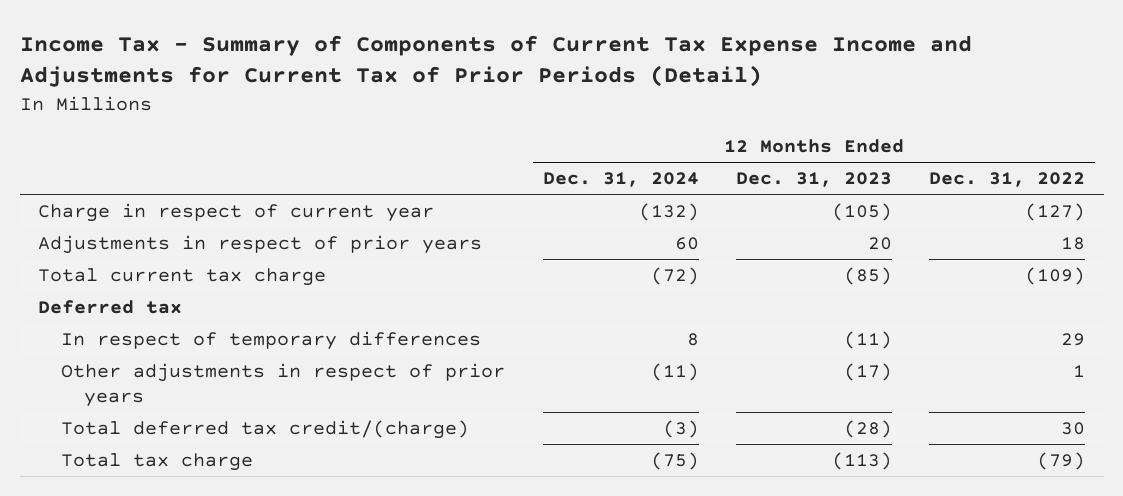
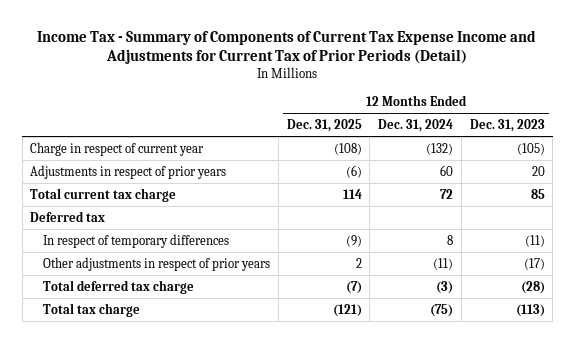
- | 12 Months Ended Dec. 31, 2024 | 12 Months Ended Dec. 31, 2023 | 12 Months Ended Dec. 31, 2022
+ | 12 Months Ended Dec. 31, 2025 | 12 Months Ended Dec. 31, 2024 | 12 Months Ended Dec. 31, 2023
- Total current tax charge | (72) | (85) | (109)
+ Total current tax charge | 114 | 72 | 85
- Total deferred tax credit/(charge) | (3) | (28) | 30
+ Total deferred tax charge | (7) | (3) | (28)

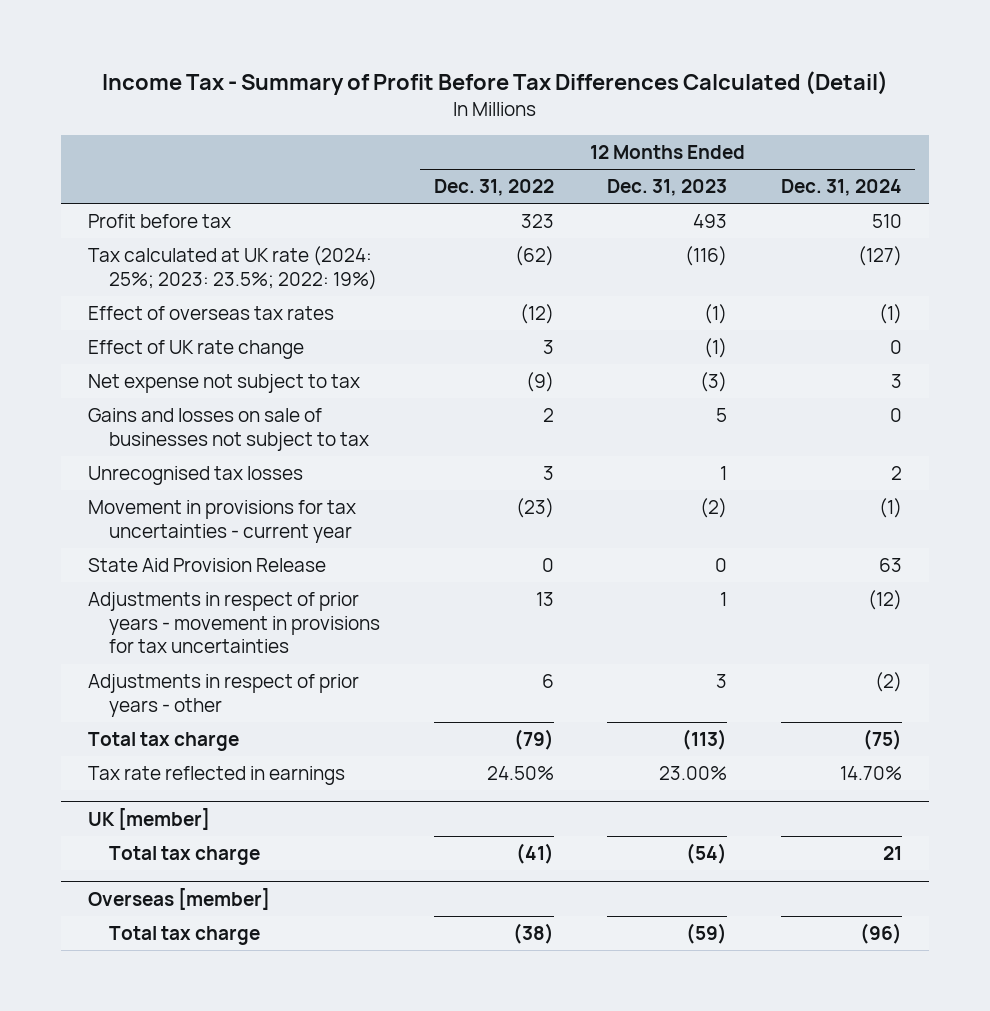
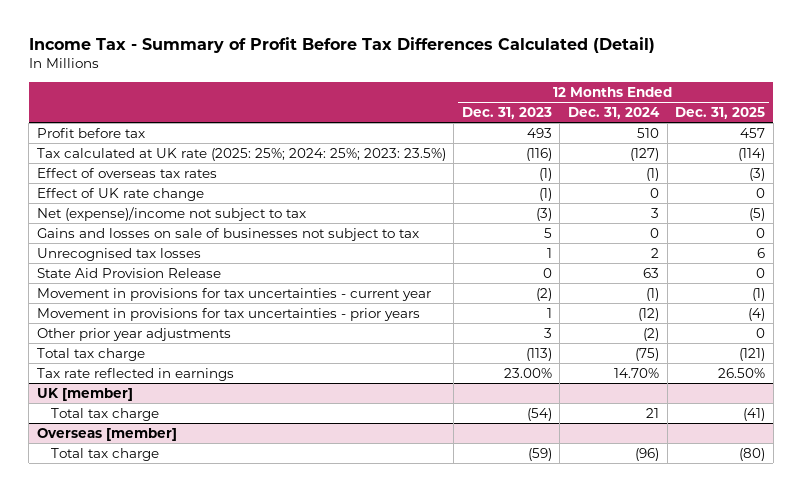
- | 12 Months Ended Dec. 31, 2022 | 12 Months Ended Dec. 31, 2023 | 12 Months Ended Dec. 31, 2024
+ | 12 Months Ended Dec. 31, 2023 | 12 Months Ended Dec. 31, 2024 | 12 Months Ended Dec. 31, 2025
- Tax calculated at UK rate (2024: 25%; 2023: 23.5%; 2022: 19%) | (62) | (116) | (127)
+ Tax calculated at UK rate (2025: 25%; 2024: 25%; 2023: 23.5%) | (116) | (127) | (114)
- Net expense not subject to tax | (9) | (3) | 3
+ Net (expense)/income not subject to tax | (3) | 3 | (5)
- Adjustments in respect of prior years - movement in provisions for tax uncertainties | 13 | 1 | (12)
- Adjustments in respect of prior years - other | 6 | 3 | (2)
moved down: Movement in provisions for tax uncertainties - current year | (2) | (1) | (1)
+ Movement in provisions for tax uncertainties - prior years | 1 | (12) | (4)
+ Other prior year adjustments | 3 | (2) | 0

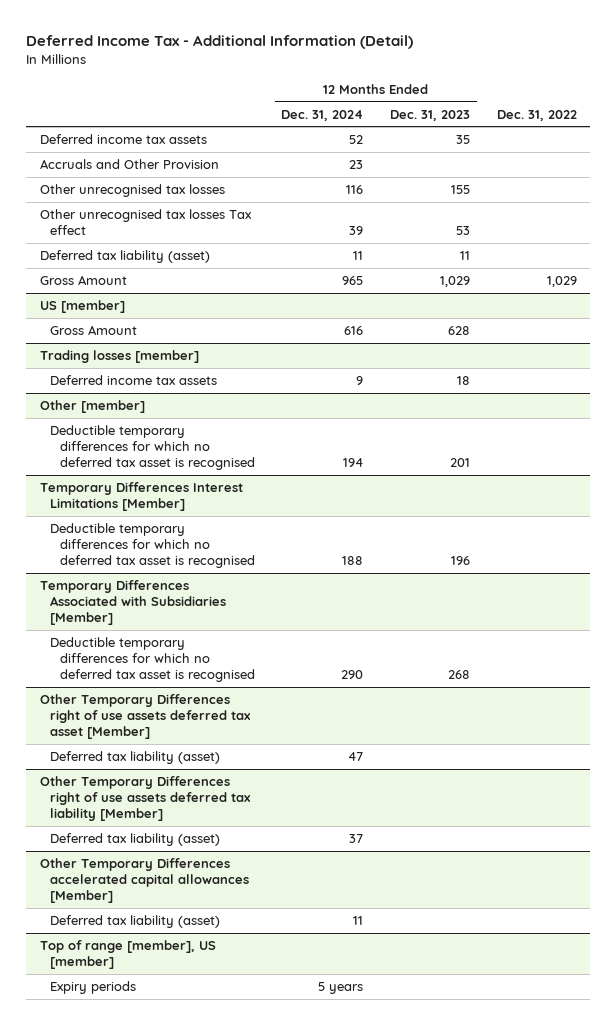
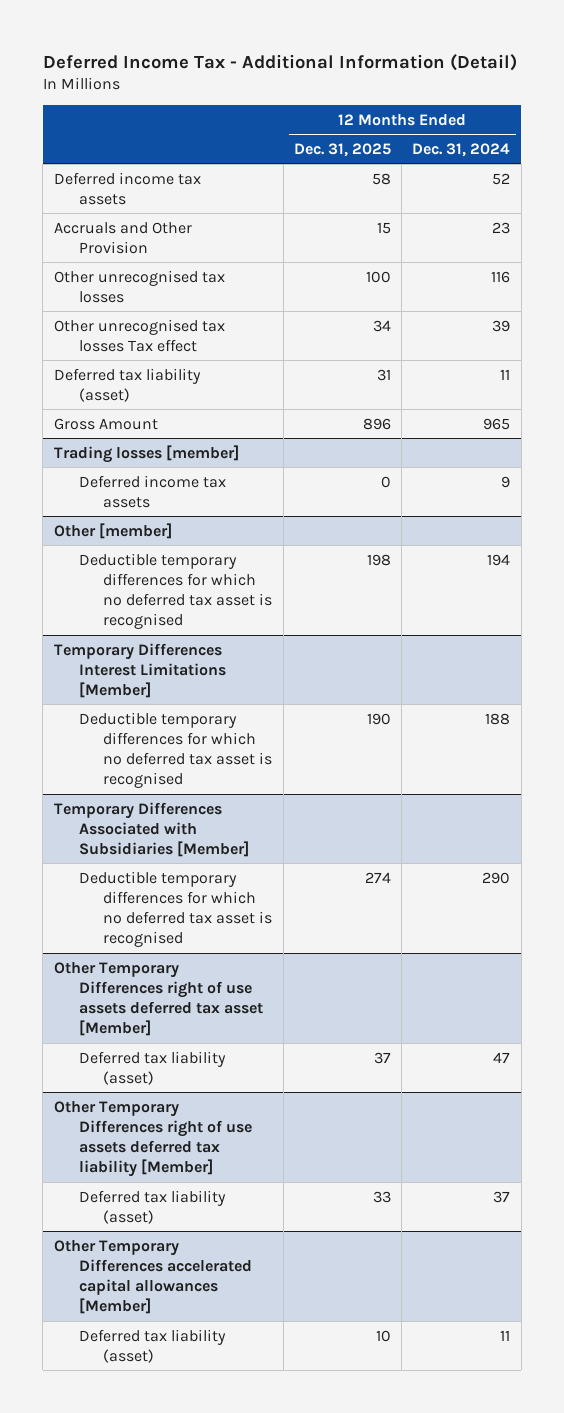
- | 12 Months Ended Dec. 31, 2024 | 12 Months Ended Dec. 31, 2023 | Dec. 31, 2022
+ | 12 Months Ended Dec. 31, 2025 | 12 Months Ended Dec. 31, 2024
- US [member]
- Gross Amount | 616 | 628 |
- Top of range [member], US [member]
- Expiry periods | 5 years | |

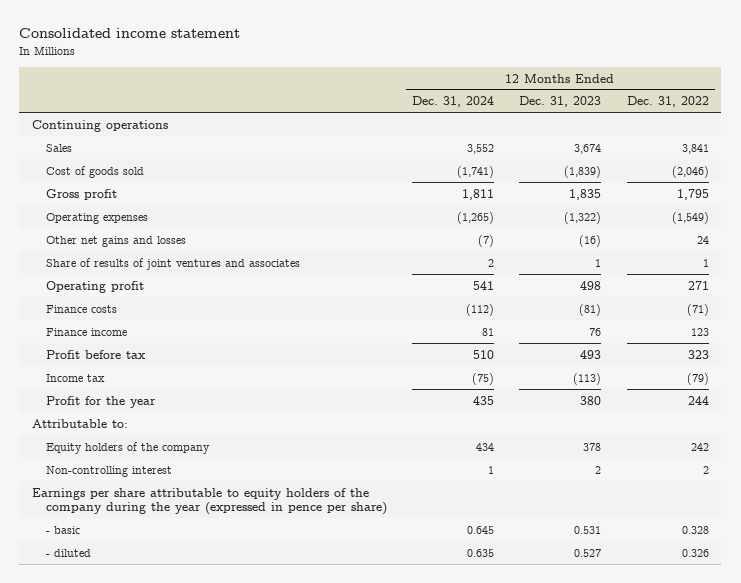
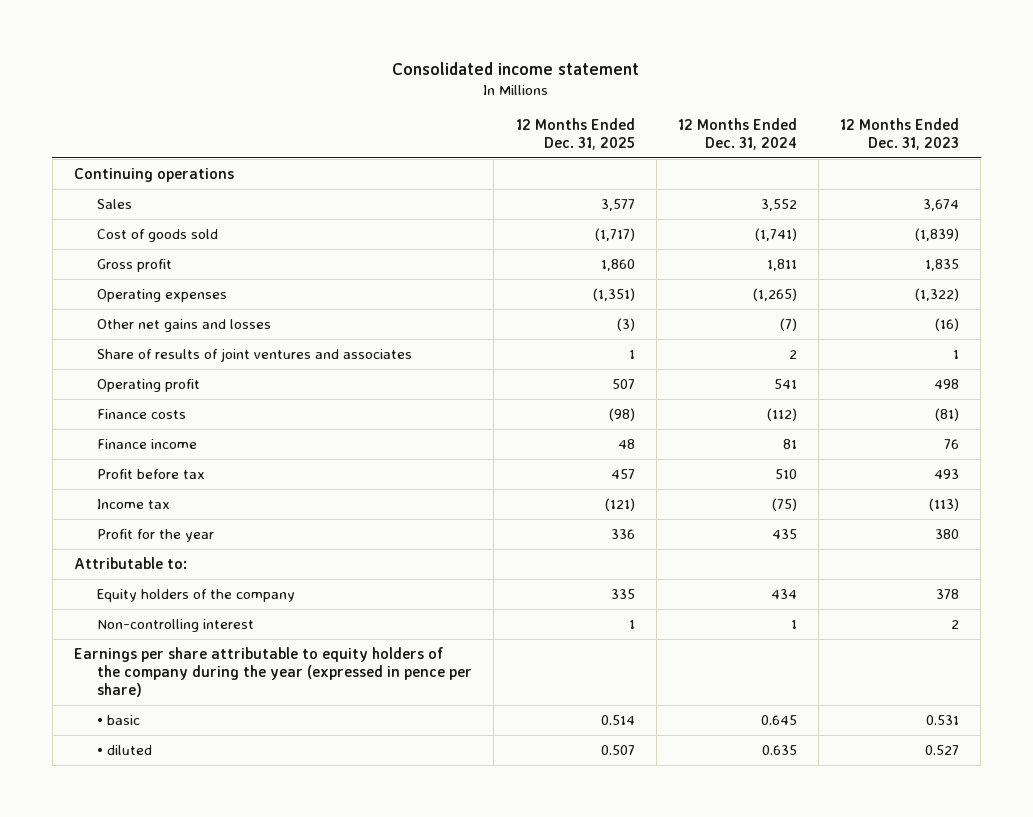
- | 12 Months Ended Dec. 31, 2024 | 12 Months Ended Dec. 31, 2023 | 12 Months Ended Dec. 31, 2022
+ | 12 Months Ended Dec. 31, 2025 | 12 Months Ended Dec. 31, 2024 | 12 Months Ended Dec. 31, 2023
- - basic | 0.645 | 0.531 | 0.328
- - diluted | 0.635 | 0.527 | 0.326
+ • basic | 0.514 | 0.645 | 0.531
+ • diluted | 0.507 | 0.635 | 0.527

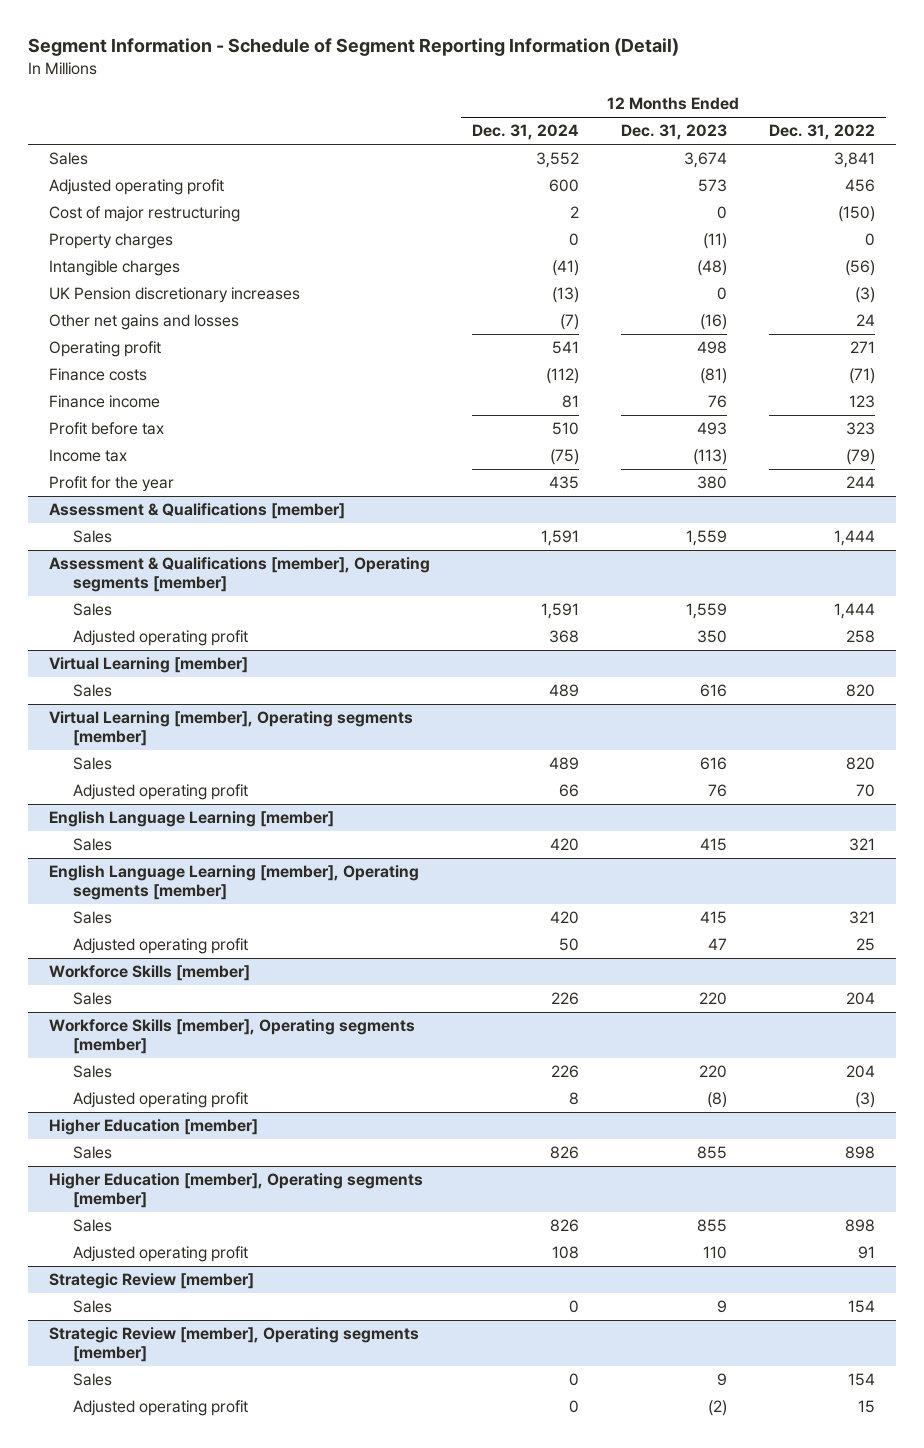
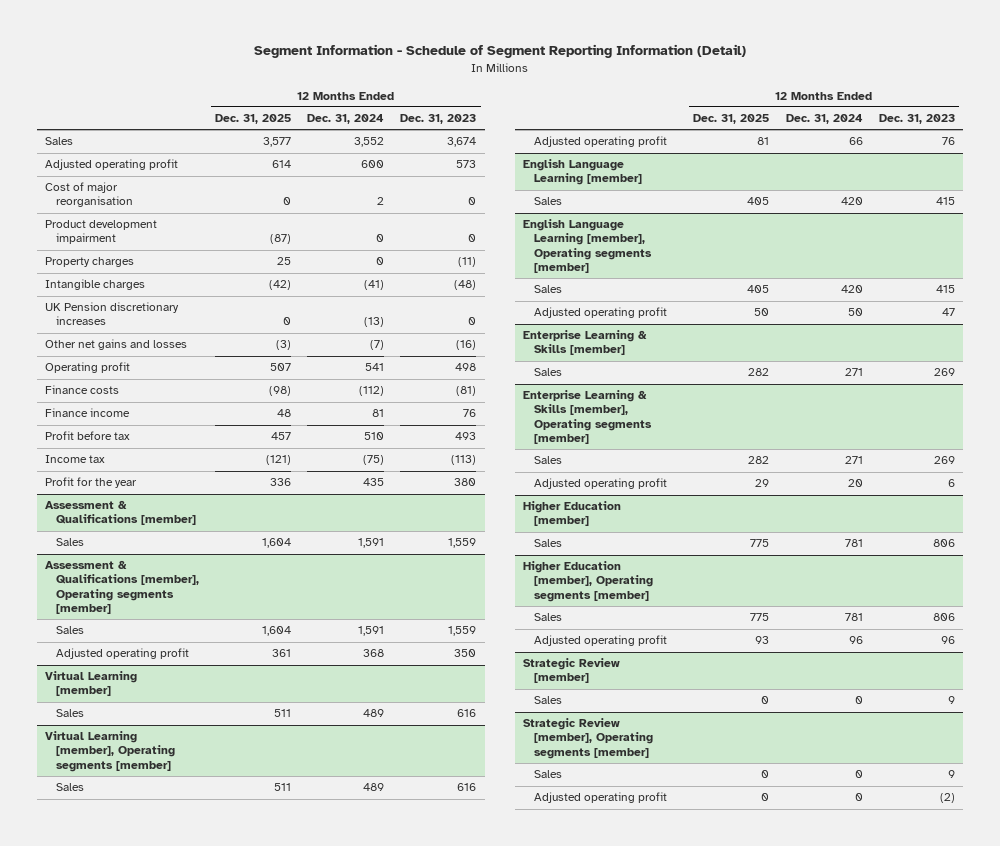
- | 12 Months Ended Dec. 31, 2024 | 12 Months Ended Dec. 31, 2023 | 12 Months Ended Dec. 31, 2022
+ | 12 Months Ended Dec. 31, 2025 | 12 Months Ended Dec. 31, 2024 | 12 Months Ended Dec. 31, 2023
- Cost of major restructuring | 2 | 0 | (150)
+ Cost of major reorganisation | 0 | 2 | 0
+ Product development impairment | (87) | 0 | 0
- Workforce Skills [member]
- Sales | 226 | 220 | 204
- Workforce Skills [member], Operating segments [member]
- Sales | 226 | 220 | 204
- Adjusted operating profit | 8 | (8) | (3)
+ Enterprise Learning & Skills [member]
+ Sales | 282 | 271 | 269
+ Enterprise Learning & Skills [member], Operating segments [member]
+ Sales | 282 | 271 | 269
+ Adjusted operating profit | 29 | 20 | 6
@ Higher Education [member]
- Sales | 826 | 855 | 898
+ Sales | 775 | 781 | 806
@ Higher Education [member], Operating segments [member]
- Sales | 826 | 855 | 898
- Adjusted operating profit | 108 | 110 | 91
+ Sales | 775 | 781 | 806
+ Adjusted operating profit | 93 | 96 | 96

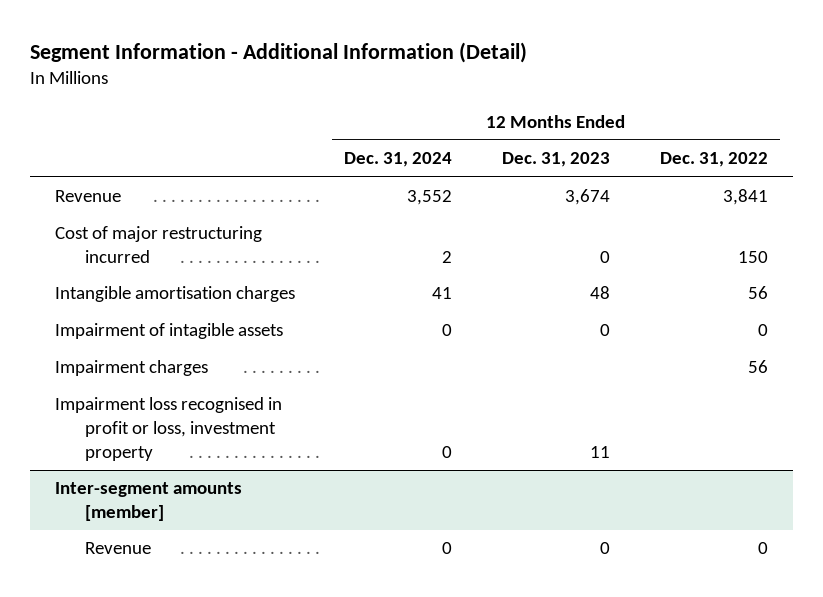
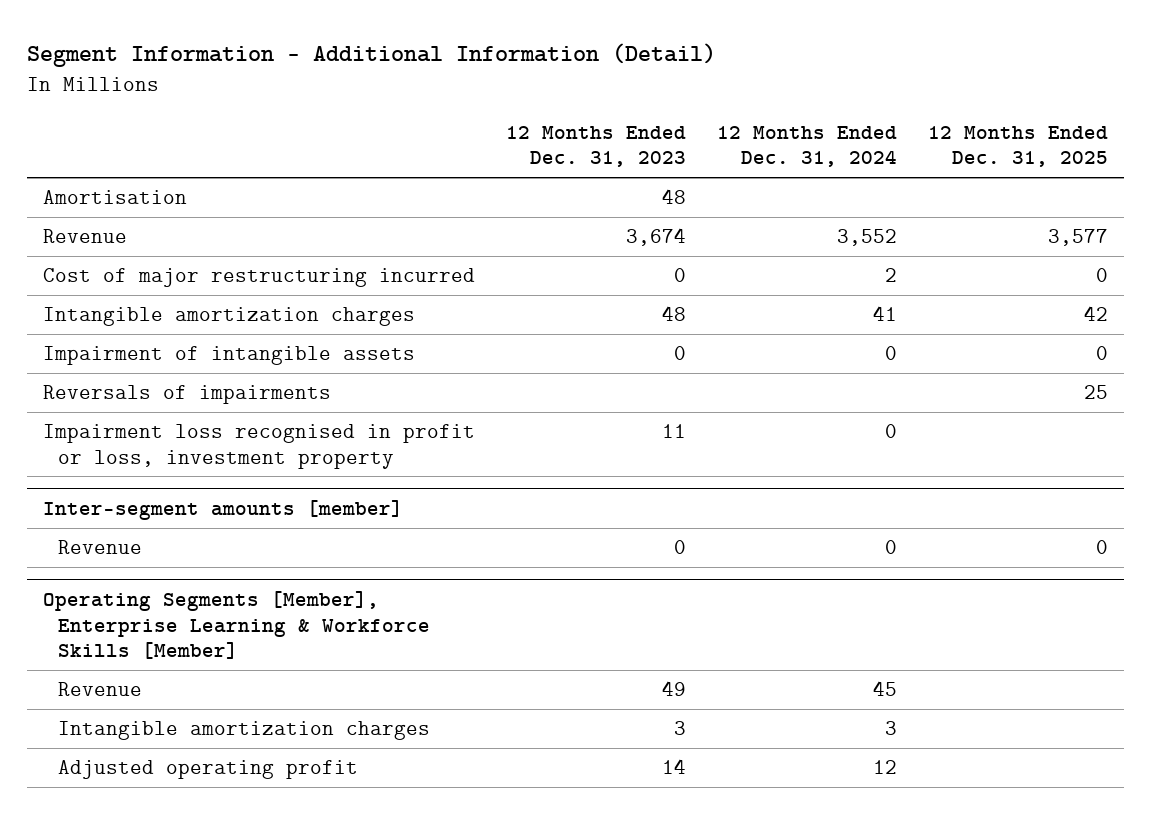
- | 12 Months Ended Dec. 31, 2024 | 12 Months Ended Dec. 31, 2023 | 12 Months Ended Dec. 31, 2022
+ | 12 Months Ended Dec. 31, 2023 | 12 Months Ended Dec. 31, 2024 | 12 Months Ended Dec. 31, 2025
+ Amortisation | 48 | |
- Intangible amortisation charges | 41 | 48 | 56
- Impairment of intagible assets | 0 | 0 | 0
- Impairment charges | | | 56
+ Intangible amortization charges | 48 | 41 | 42
+ Impairment of intangible assets | 0 | 0 | 0
+ Reversals of impairments | | | 25
+ Operating Segments [Member], Enterprise Learning & Workforce Skills [Member]
+ Revenue | 49 | 45 |
+ Intangible amortization charges | 3 | 3 |
+ Adjusted operating profit | 14 | 12 |

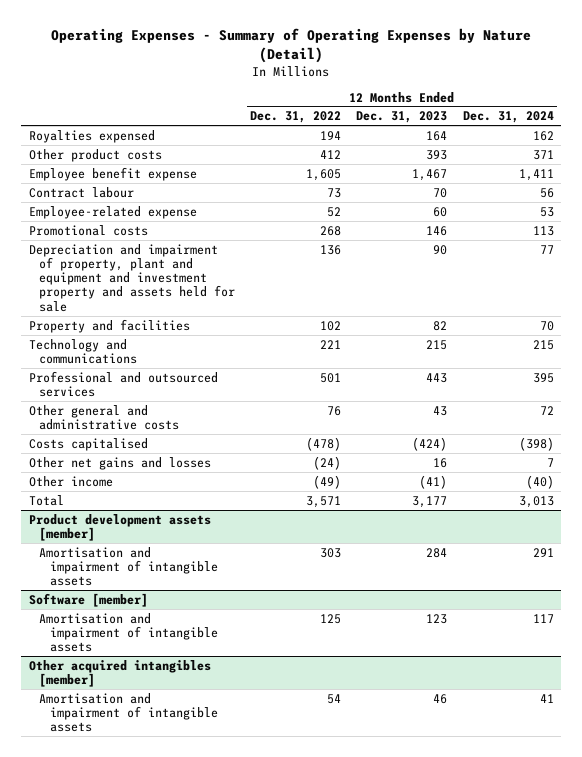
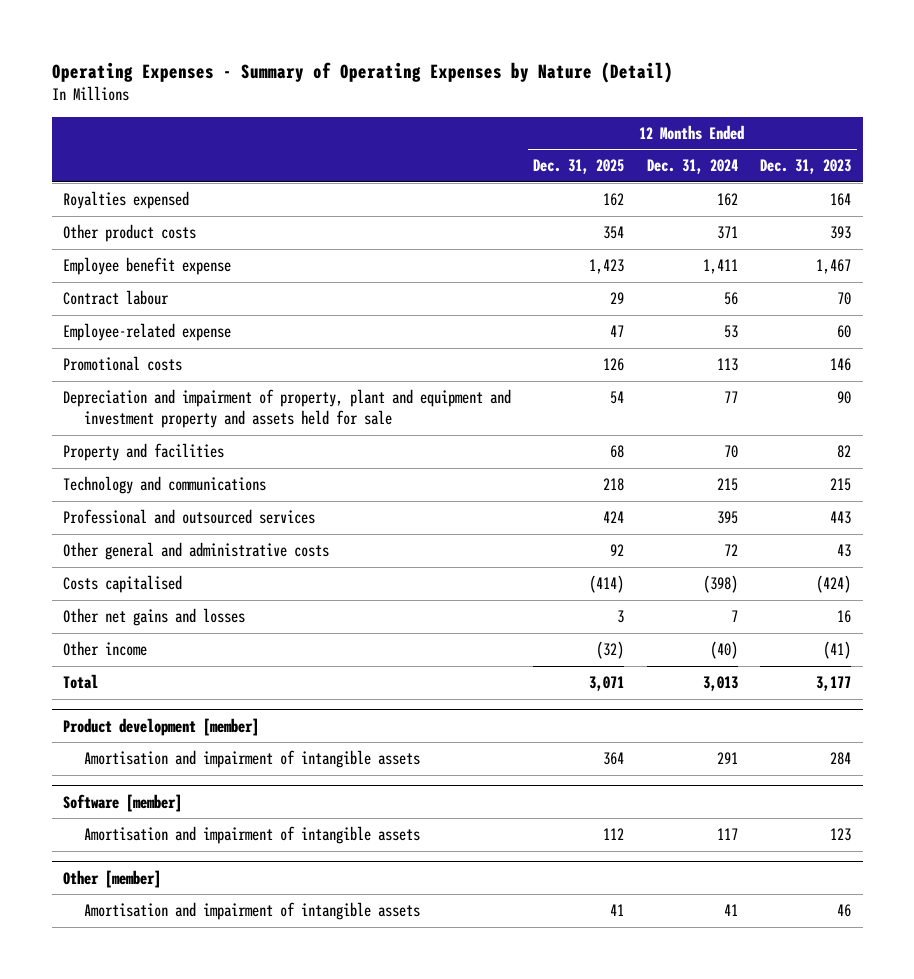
- | 12 Months Ended Dec. 31, 2022 | 12 Months Ended Dec. 31, 2023 | 12 Months Ended Dec. 31, 2024
+ | 12 Months Ended Dec. 31, 2025 | 12 Months Ended Dec. 31, 2024 | 12 Months Ended Dec. 31, 2023
- Product development assets [member]
+ Product development [member]
- Other acquired intangibles [member]
+ Other [member]

